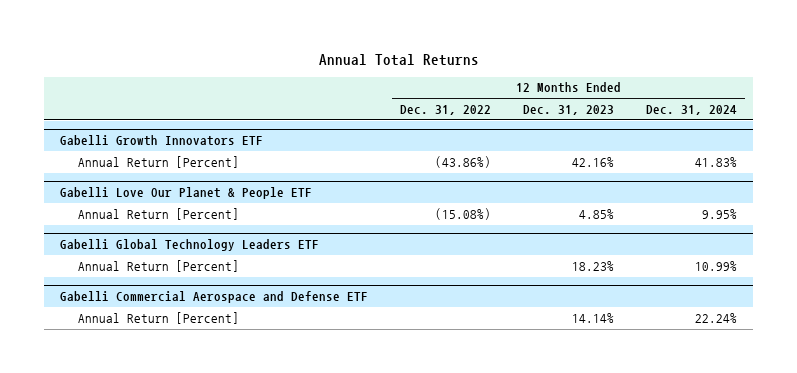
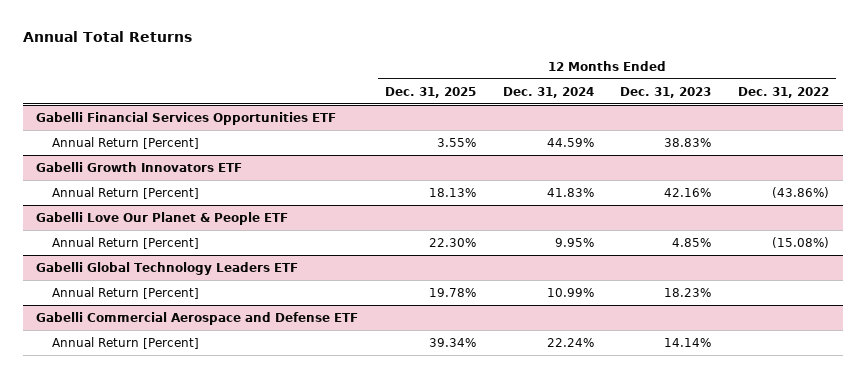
- | 12 Months Ended Dec. 31, 2022 | 12 Months Ended Dec. 31, 2023 | 12 Months Ended Dec. 31, 2024
+ | 12 Months Ended Dec. 31, 2025 | 12 Months Ended Dec. 31, 2024 | 12 Months Ended Dec. 31, 2023 | 12 Months Ended Dec. 31, 2022
+ Gabelli Financial Services Opportunities ETF
+ Annual Return [Percent] | 3.55% | 44.59% | 38.83% |

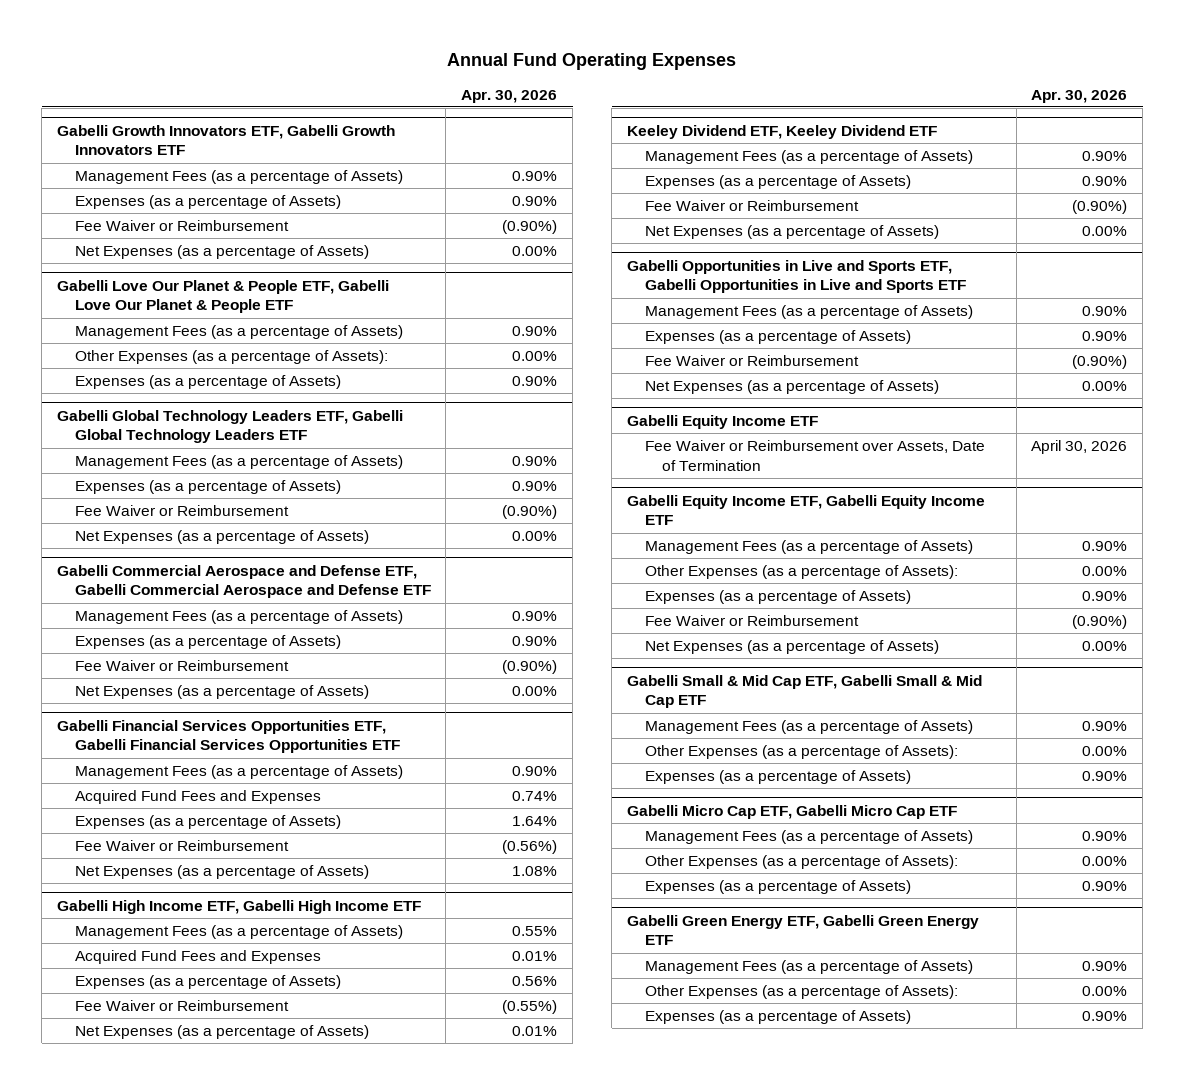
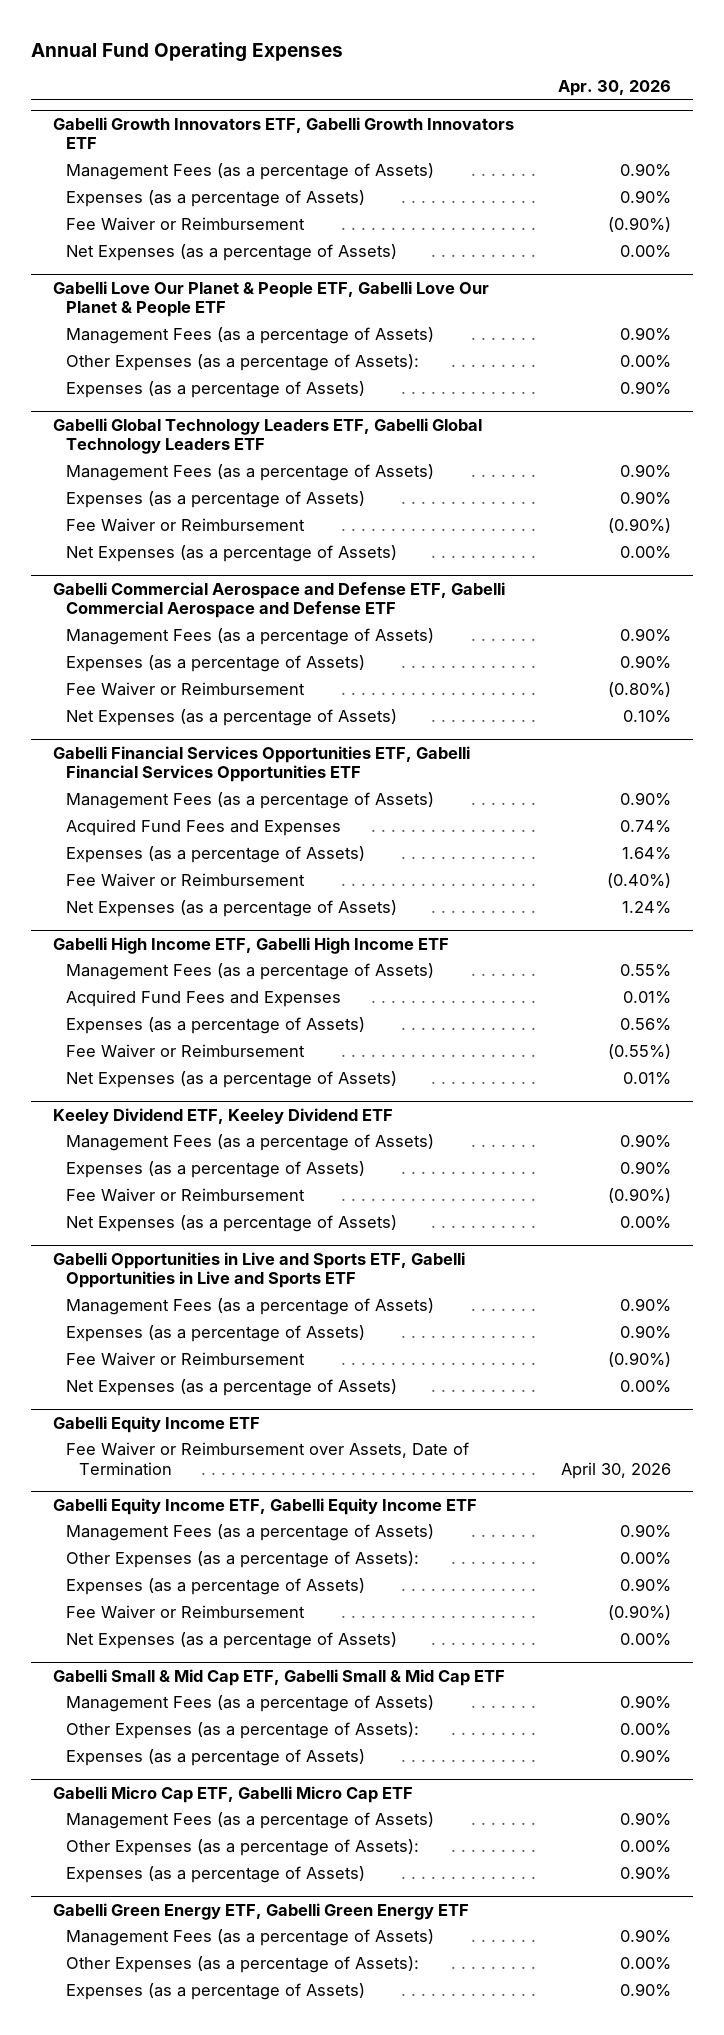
@ Gabelli Commercial Aerospace and Defense ETF, Gabelli Commercial Aerospace and Defense ETF
- Fee Waiver or Reimbursement | (0.90%)
- Net Expenses (as a percentage of Assets) | 0.00%
+ Fee Waiver or Reimbursement | (0.80%)
+ Net Expenses (as a percentage of Assets) | 0.10%
@ Gabelli Financial Services Opportunities ETF, Gabelli Financial Services Opportunities ETF
- Fee Waiver or Reimbursement | (0.56%)
- Net Expenses (as a percentage of Assets) | 1.08%
+ Fee Waiver or Reimbursement | (0.40%)
+ Net Expenses (as a percentage of Assets) | 1.24%

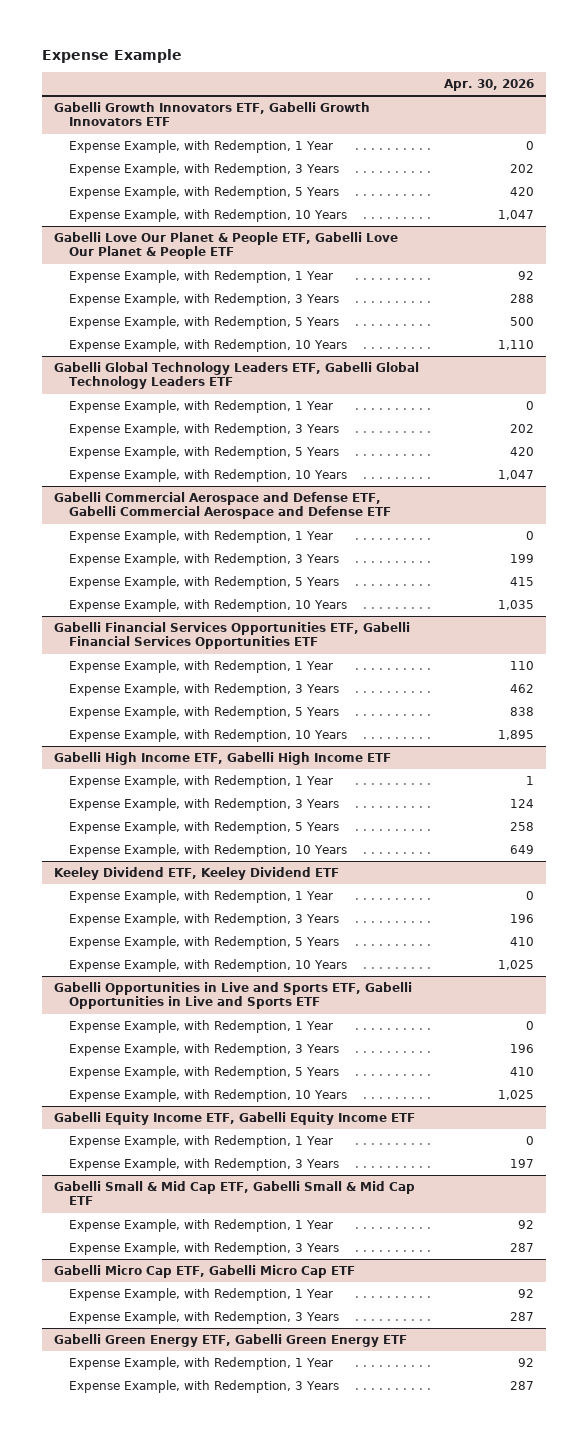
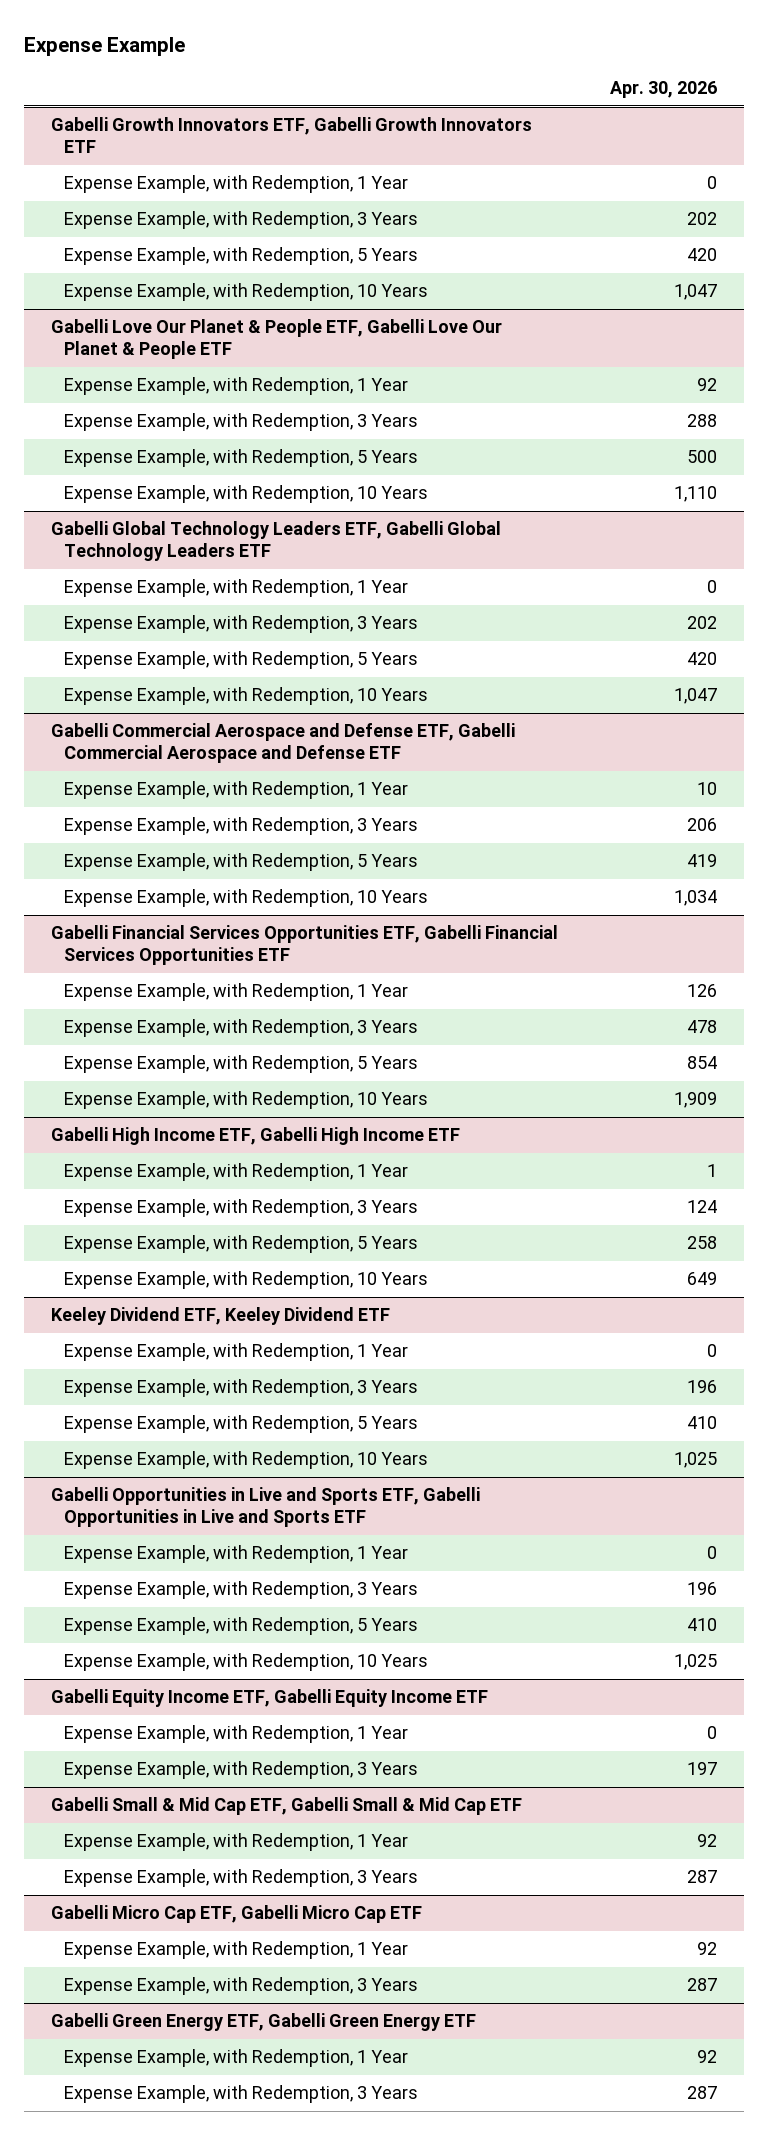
@ Gabelli Commercial Aerospace and Defense ETF, Gabelli Commercial Aerospace and Defense ETF
- Expense Example, with Redemption, 1 Year | 0
- Expense Example, with Redemption, 3 Years | 199
- Expense Example, with Redemption, 5 Years | 415
- Expense Example, with Redemption, 10 Years | 1,035
+ Expense Example, with Redemption, 1 Year | 10
+ Expense Example, with Redemption, 3 Years | 206
+ Expense Example, with Redemption, 5 Years | 419
+ Expense Example, with Redemption, 10 Years | 1,034
@ Gabelli Financial Services Opportunities ETF, Gabelli Financial Services Opportunities ETF
- Expense Example, with Redemption, 1 Year | 110
- Expense Example, with Redemption, 3 Years | 462
- Expense Example, with Redemption, 5 Years | 838
- Expense Example, with Redemption, 10 Years | 1,895
+ Expense Example, with Redemption, 1 Year | 126
+ Expense Example, with Redemption, 3 Years | 478
+ Expense Example, with Redemption, 5 Years | 854
+ Expense Example, with Redemption, 10 Years | 1,909

